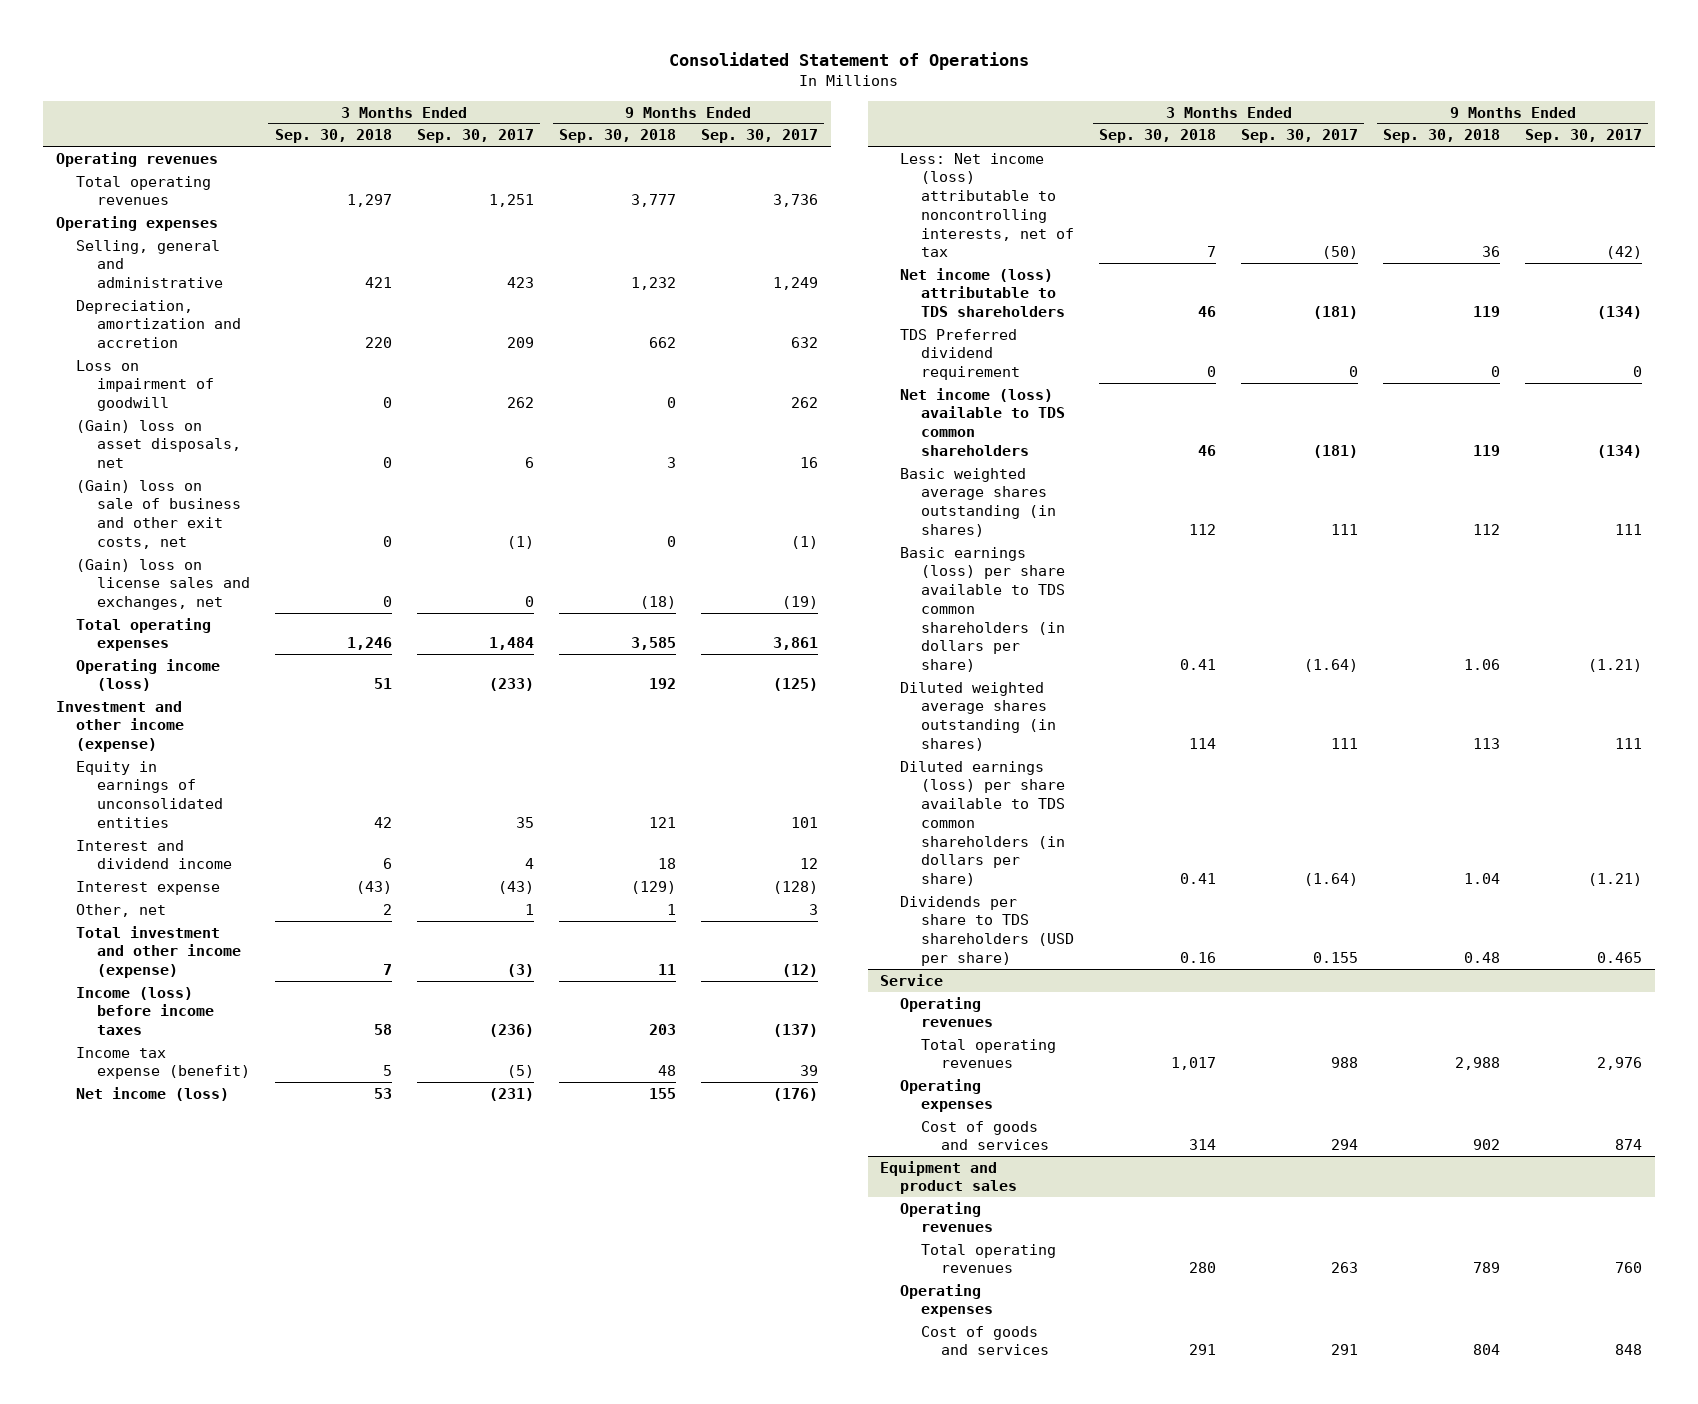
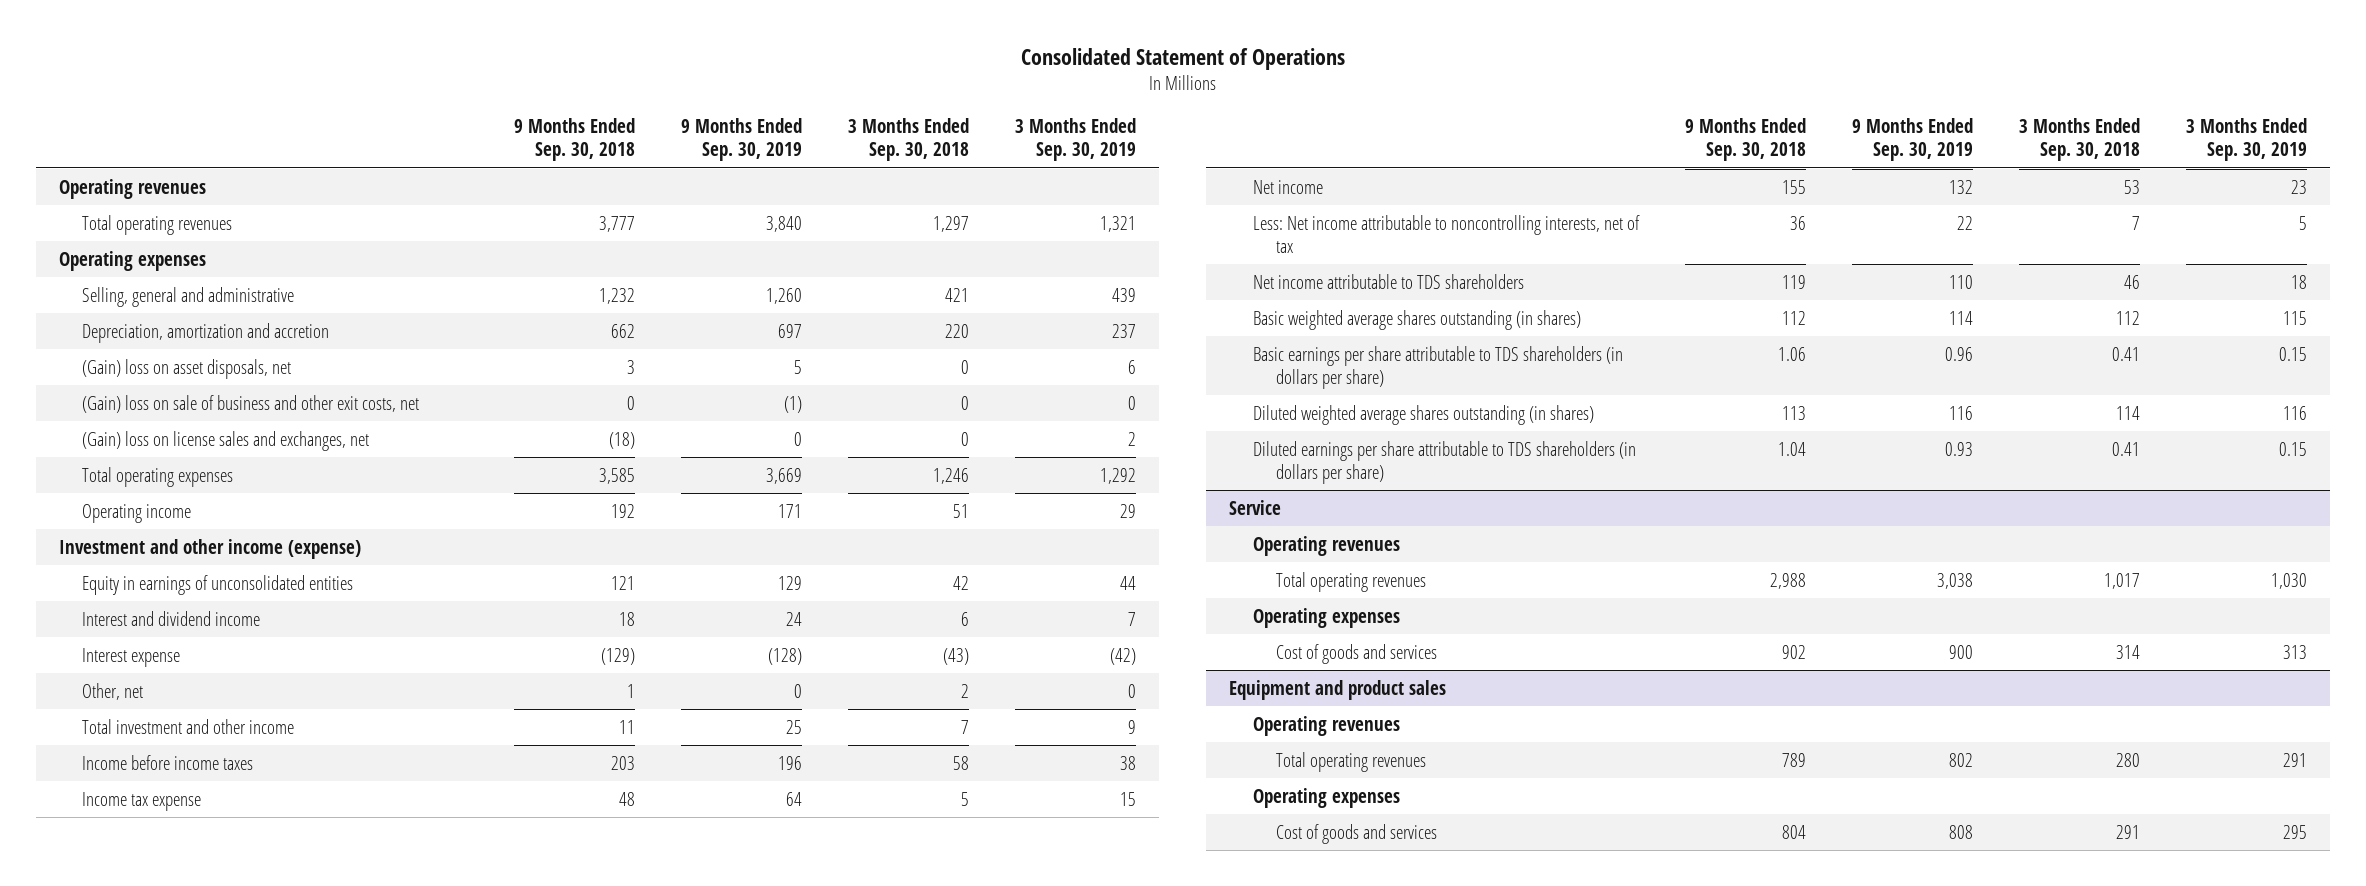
- | 3 Months Ended Sep. 30, 2018 | 3 Months Ended Sep. 30, 2017 | 9 Months Ended Sep. 30, 2018 | 9 Months Ended Sep. 30, 2017
+ | 9 Months Ended Sep. 30, 2018 | 9 Months Ended Sep. 30, 2019 | 3 Months Ended Sep. 30, 2018 | 3 Months Ended Sep. 30, 2019
- Loss on impairment of goodwill | 0 | 262 | 0 | 262
- Operating income (loss) | 51 | (233) | 192 | (125)
+ Operating income | 192 | 171 | 51 | 29
- Total investment and other income (expense) | 7 | (3) | 11 | (12)
- Income (loss) before income taxes | 58 | (236) | 203 | (137)
- Income tax expense (benefit) | 5 | (5) | 48 | 39
- Net income (loss) | 53 | (231) | 155 | (176)
- Less: Net income (loss) attributable to noncontrolling interests, net of tax | 7 | (50) | 36 | (42)
- Net income (loss) attributable to TDS shareholders | 46 | (181) | 119 | (134)
- TDS Preferred dividend requirement | 0 | 0 | 0 | 0
- Net income (loss) available to TDS common shareholders | 46 | (181) | 119 | (134)
+ Total investment and other income | 11 | 25 | 7 | 9
+ Income before income taxes | 203 | 196 | 58 | 38
+ Income tax expense | 48 | 64 | 5 | 15
+ Net income | 155 | 132 | 53 | 23
+ Less: Net income attributable to noncontrolling interests, net of tax | 36 | 22 | 7 | 5
+ Net income attributable to TDS shareholders | 119 | 110 | 46 | 18
- Basic earnings (loss) per share available to TDS common shareholders (in dollars per share) | 0.41 | (1.64) | 1.06 | (1.21)
+ Basic earnings per share attributable to TDS shareholders (in dollars per share) | 1.06 | 0.96 | 0.41 | 0.15
- Diluted earnings (loss) per share available to TDS common shareholders (in dollars per share) | 0.41 | (1.64) | 1.04 | (1.21)
- Dividends per share to TDS shareholders (USD per share) | 0.16 | 0.155 | 0.48 | 0.465
+ Diluted earnings per share attributable to TDS shareholders (in dollars per share) | 1.04 | 0.93 | 0.41 | 0.15

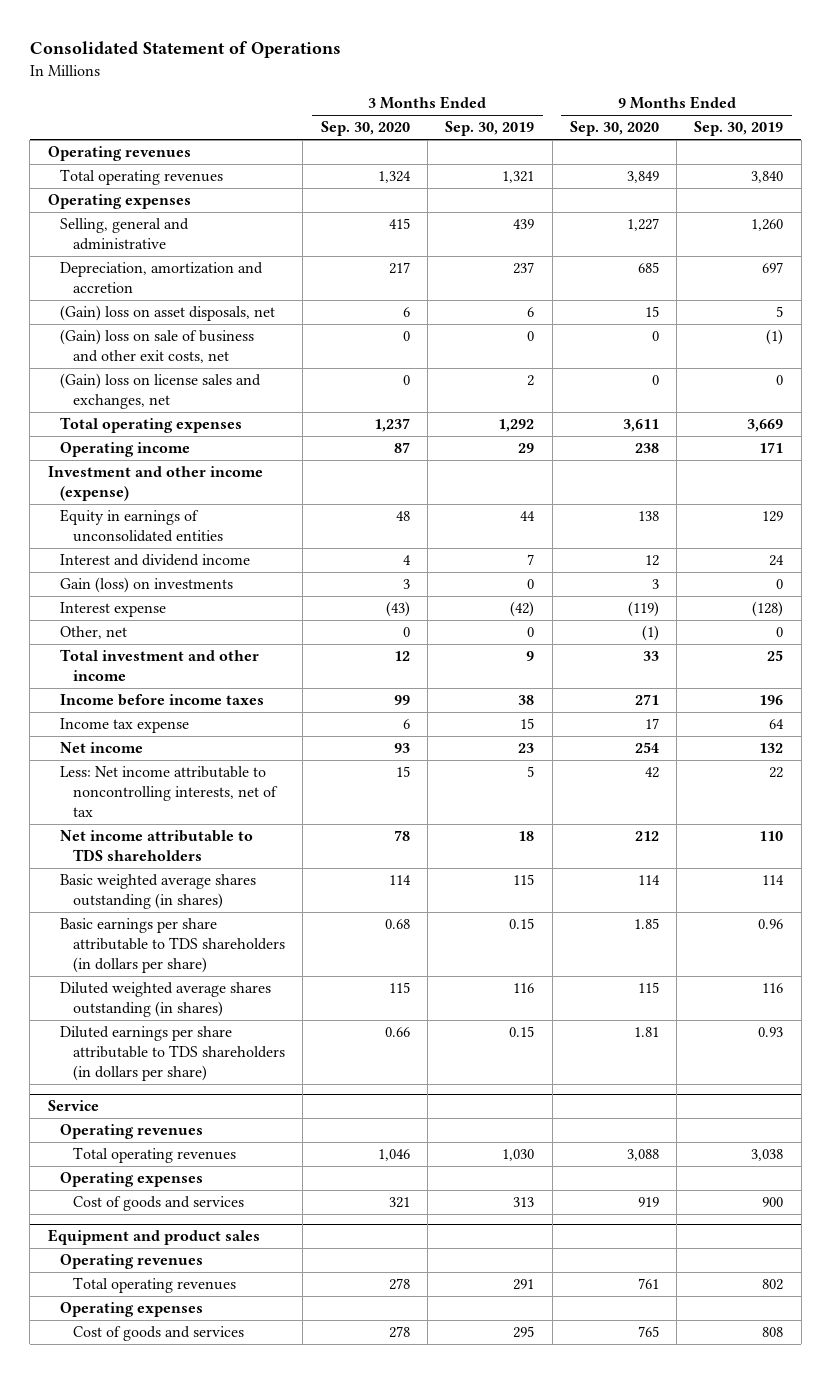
- | 9 Months Ended Sep. 30, 2018 | 9 Months Ended Sep. 30, 2019 | 3 Months Ended Sep. 30, 2018 | 3 Months Ended Sep. 30, 2019
+ | 3 Months Ended Sep. 30, 2020 | 3 Months Ended Sep. 30, 2019 | 9 Months Ended Sep. 30, 2020 | 9 Months Ended Sep. 30, 2019
+ Gain (loss) on investments | 3 | 0 | 3 | 0

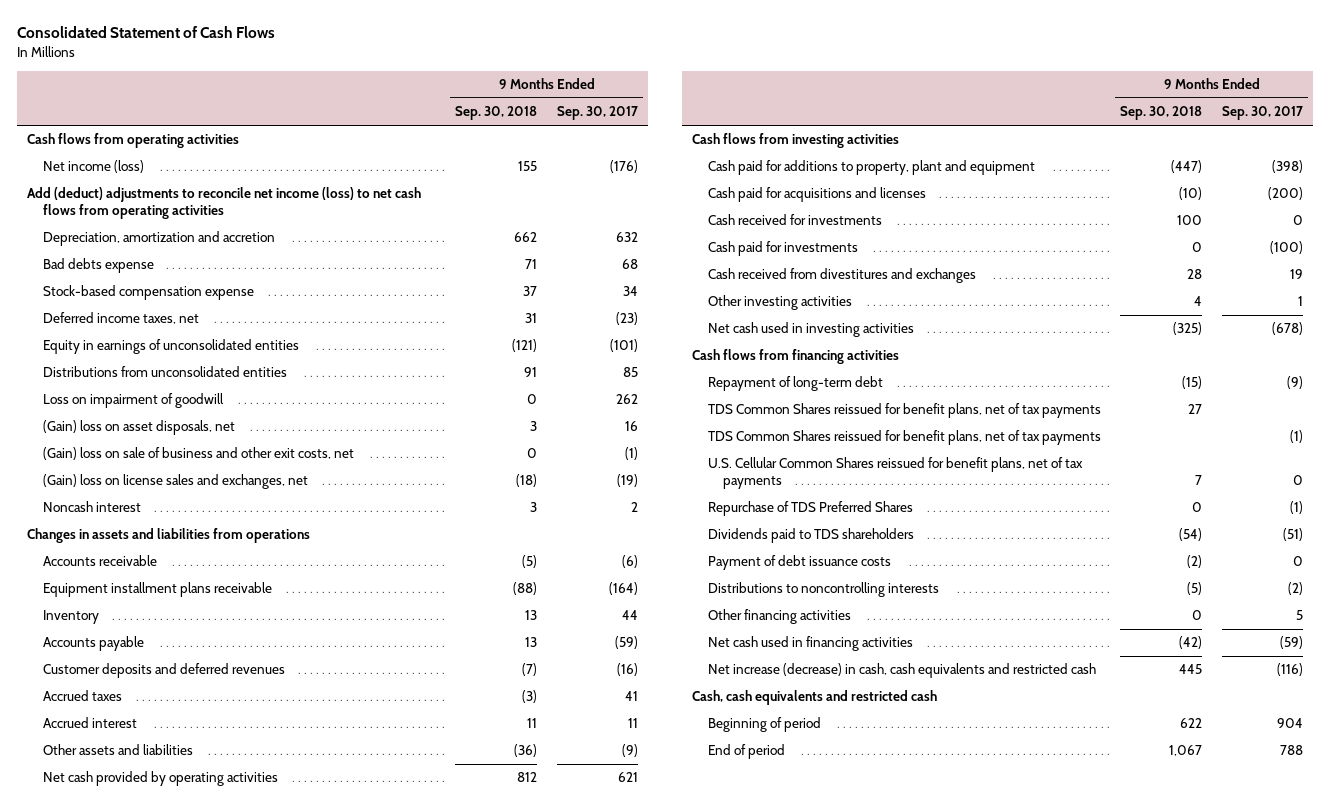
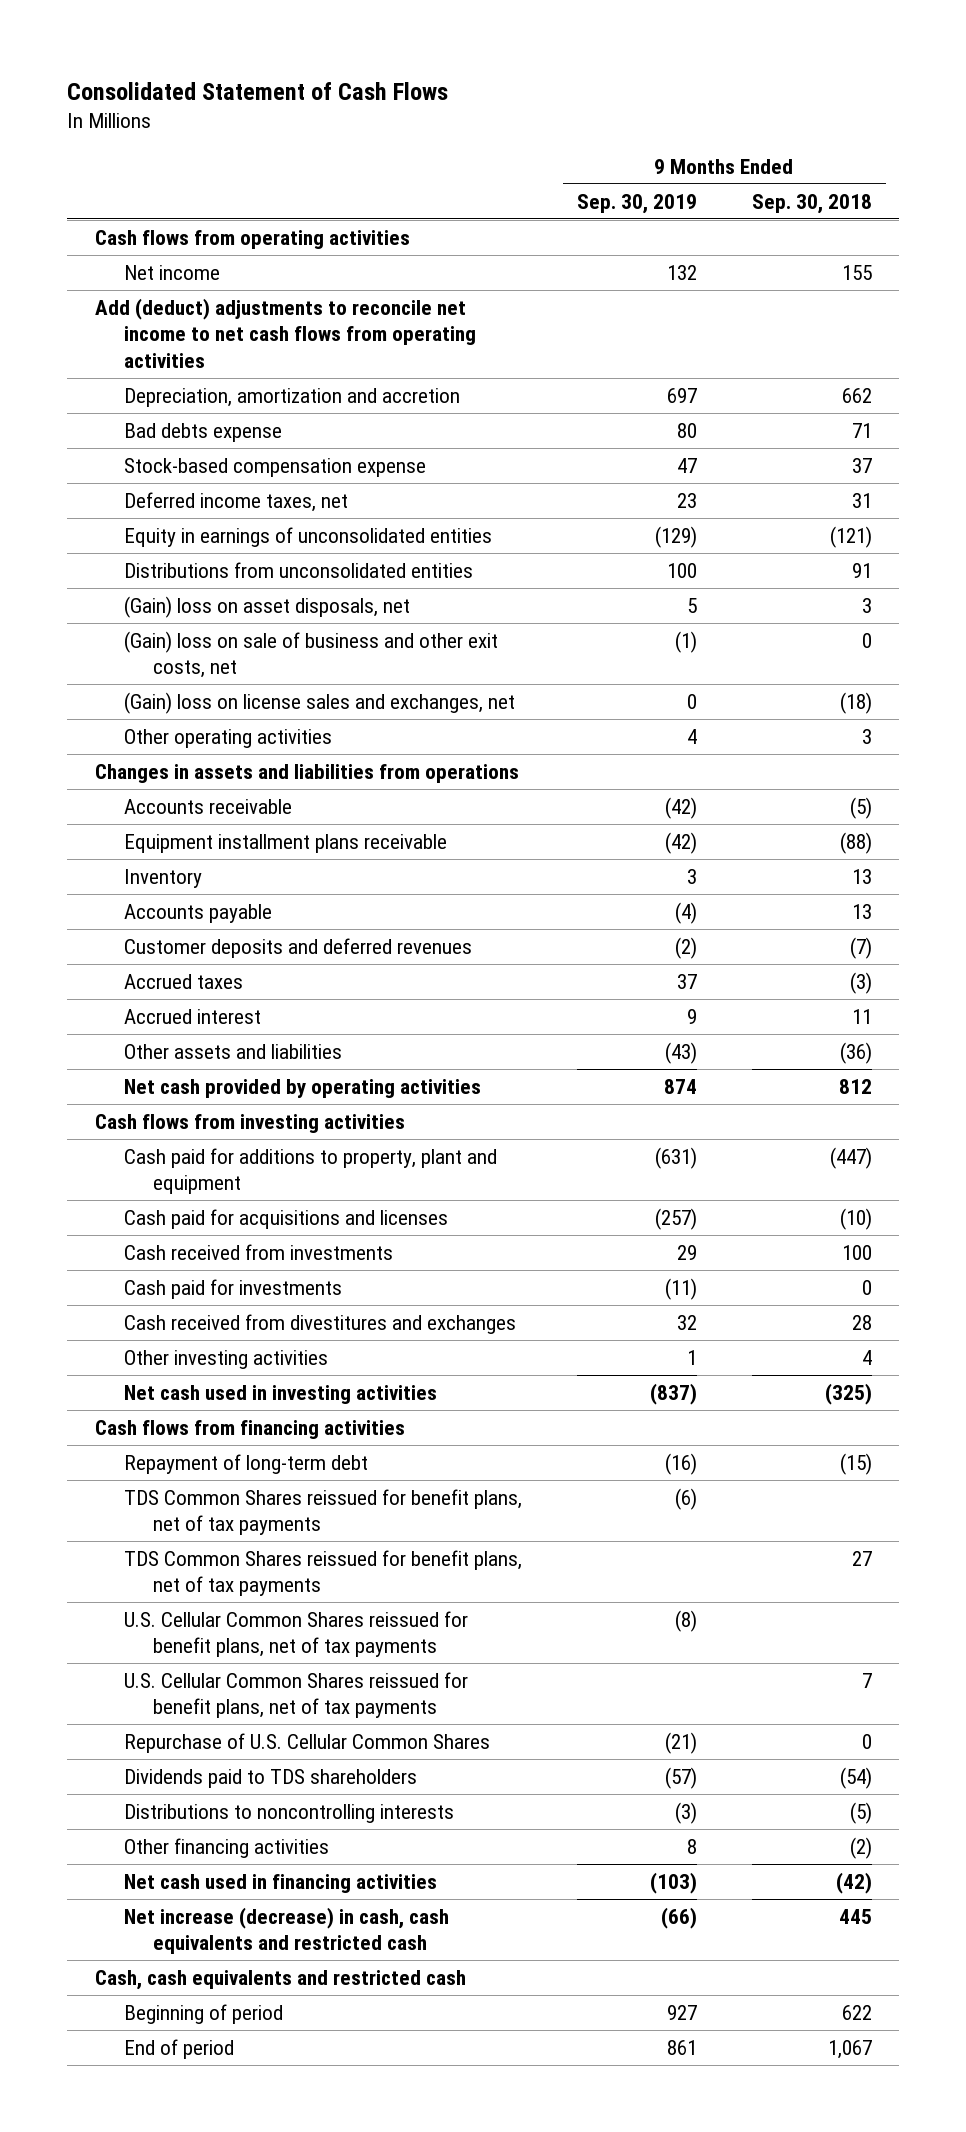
- | 9 Months Ended Sep. 30, 2018 | 9 Months Ended Sep. 30, 2017
+ | 9 Months Ended Sep. 30, 2019 | 9 Months Ended Sep. 30, 2018
- Net income (loss) | 155 | (176)
- Add (deduct) adjustments to reconcile net income (loss) to net cash flows from operating activities
+ Net income | 132 | 155
+ Add (deduct) adjustments to reconcile net income to net cash flows from operating activities
- Loss on impairment of goodwill | 0 | 262
- Noncash interest | 3 | 2
+ Other operating activities | 4 | 3
- Cash received for investments | 100 | 0
+ Cash received from investments | 29 | 100
moved down: TDS Common Shares reissued for benefit plans, net of tax payments | | 27
+ U.S. Cellular Common Shares reissued for benefit plans, net of tax payments | (8) |
- Repurchase of TDS Preferred Shares | 0 | (1)
+ Repurchase of U.S. Cellular Common Shares | (21) | 0
- Payment of debt issuance costs | (2) | 0
- Other financing activities | 0 | 5
+ Other financing activities | 8 | (2)

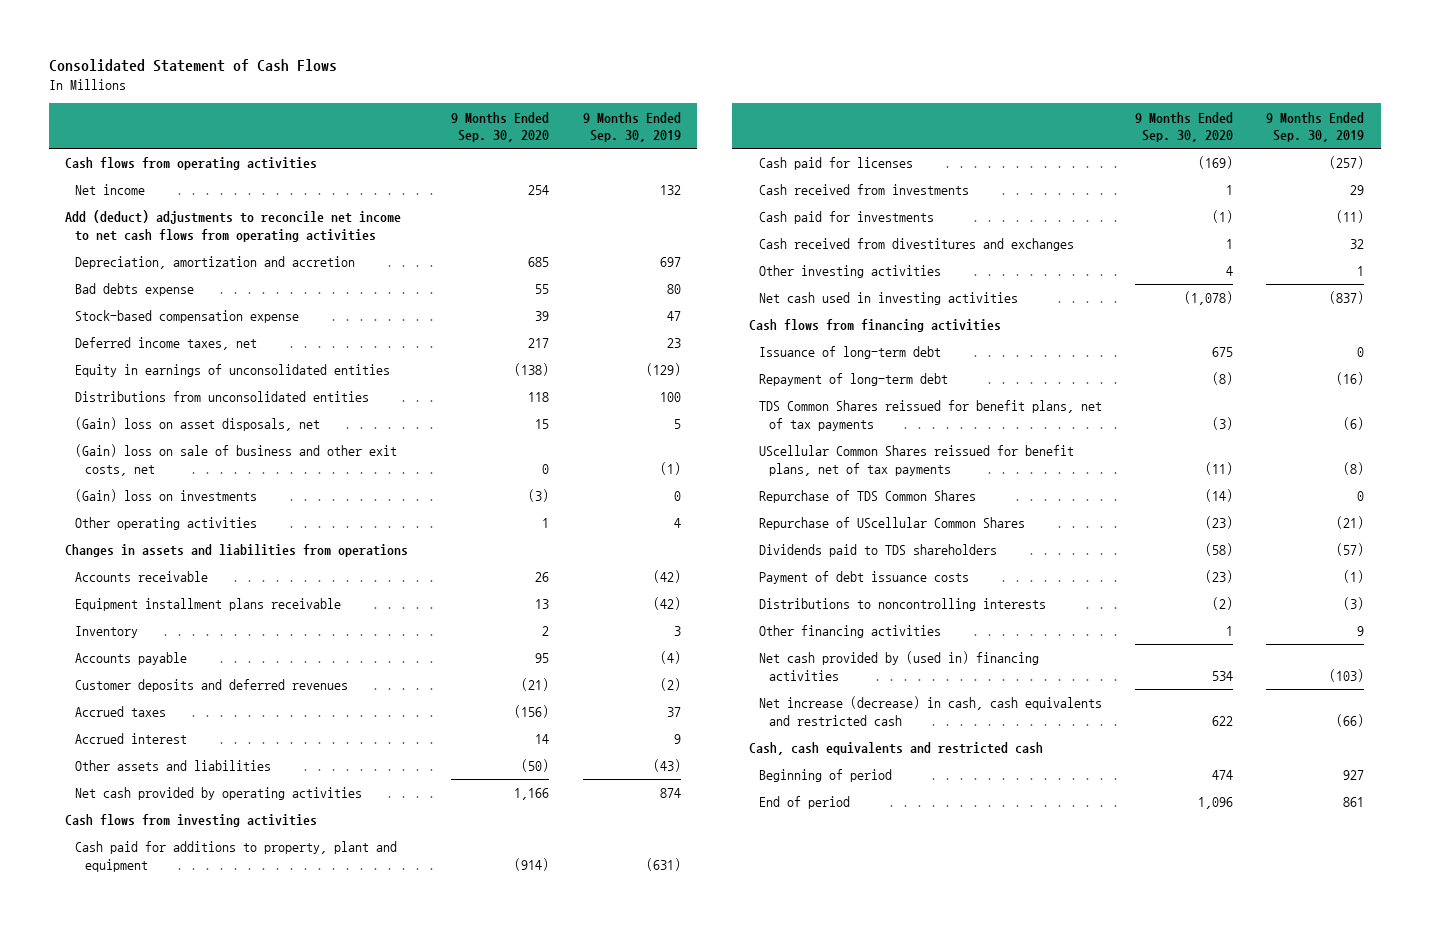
- | 9 Months Ended Sep. 30, 2019 | 9 Months Ended Sep. 30, 2018
+ | 9 Months Ended Sep. 30, 2020 | 9 Months Ended Sep. 30, 2019
- (Gain) loss on license sales and exchanges, net | 0 | (18)
+ (Gain) loss on investments | (3) | 0
- Cash paid for acquisitions and licenses | (257) | (10)
+ Cash paid for licenses | (169) | (257)
+ Issuance of long-term debt | 675 | 0
- TDS Common Shares reissued for benefit plans, net of tax payments | | 27
- U.S. Cellular Common Shares reissued for benefit plans, net of tax payments | (8) |
- U.S. Cellular Common Shares reissued for benefit plans, net of tax payments | | 7
- Repurchase of U.S. Cellular Common Shares | (21) | 0
+ UScellular Common Shares reissued for benefit plans, net of tax payments | (11) | (8)
+ Repurchase of TDS Common Shares | (14) | 0
+ Repurchase of UScellular Common Shares | (23) | (21)
+ Payment of debt issuance costs | (23) | (1)
- Other financing activities | 8 | (2)
- Net cash used in financing activities | (103) | (42)
+ Other financing activities | 1 | 9
+ Net cash provided by (used in) financing activities | 534 | (103)

